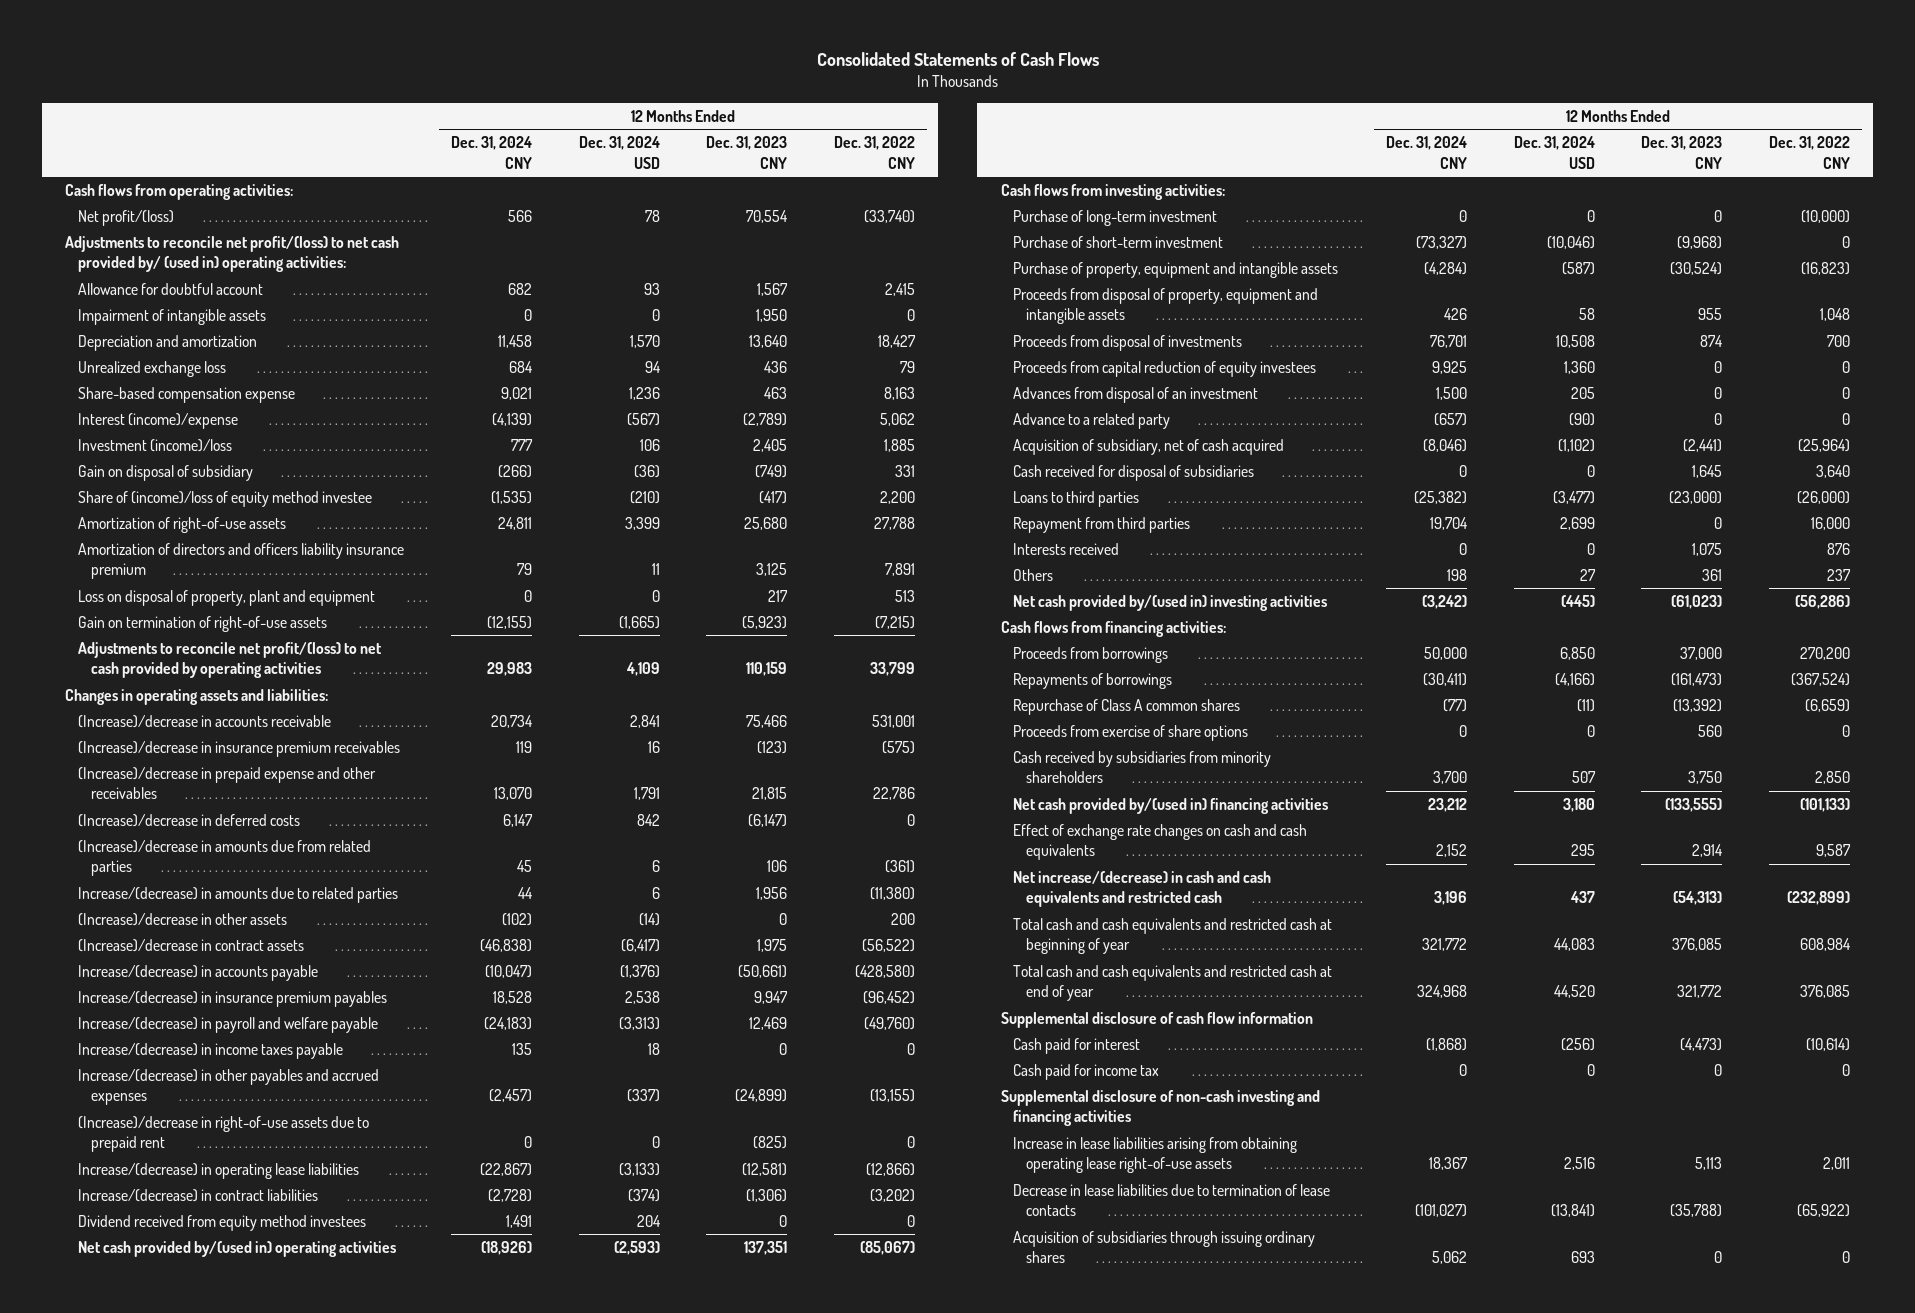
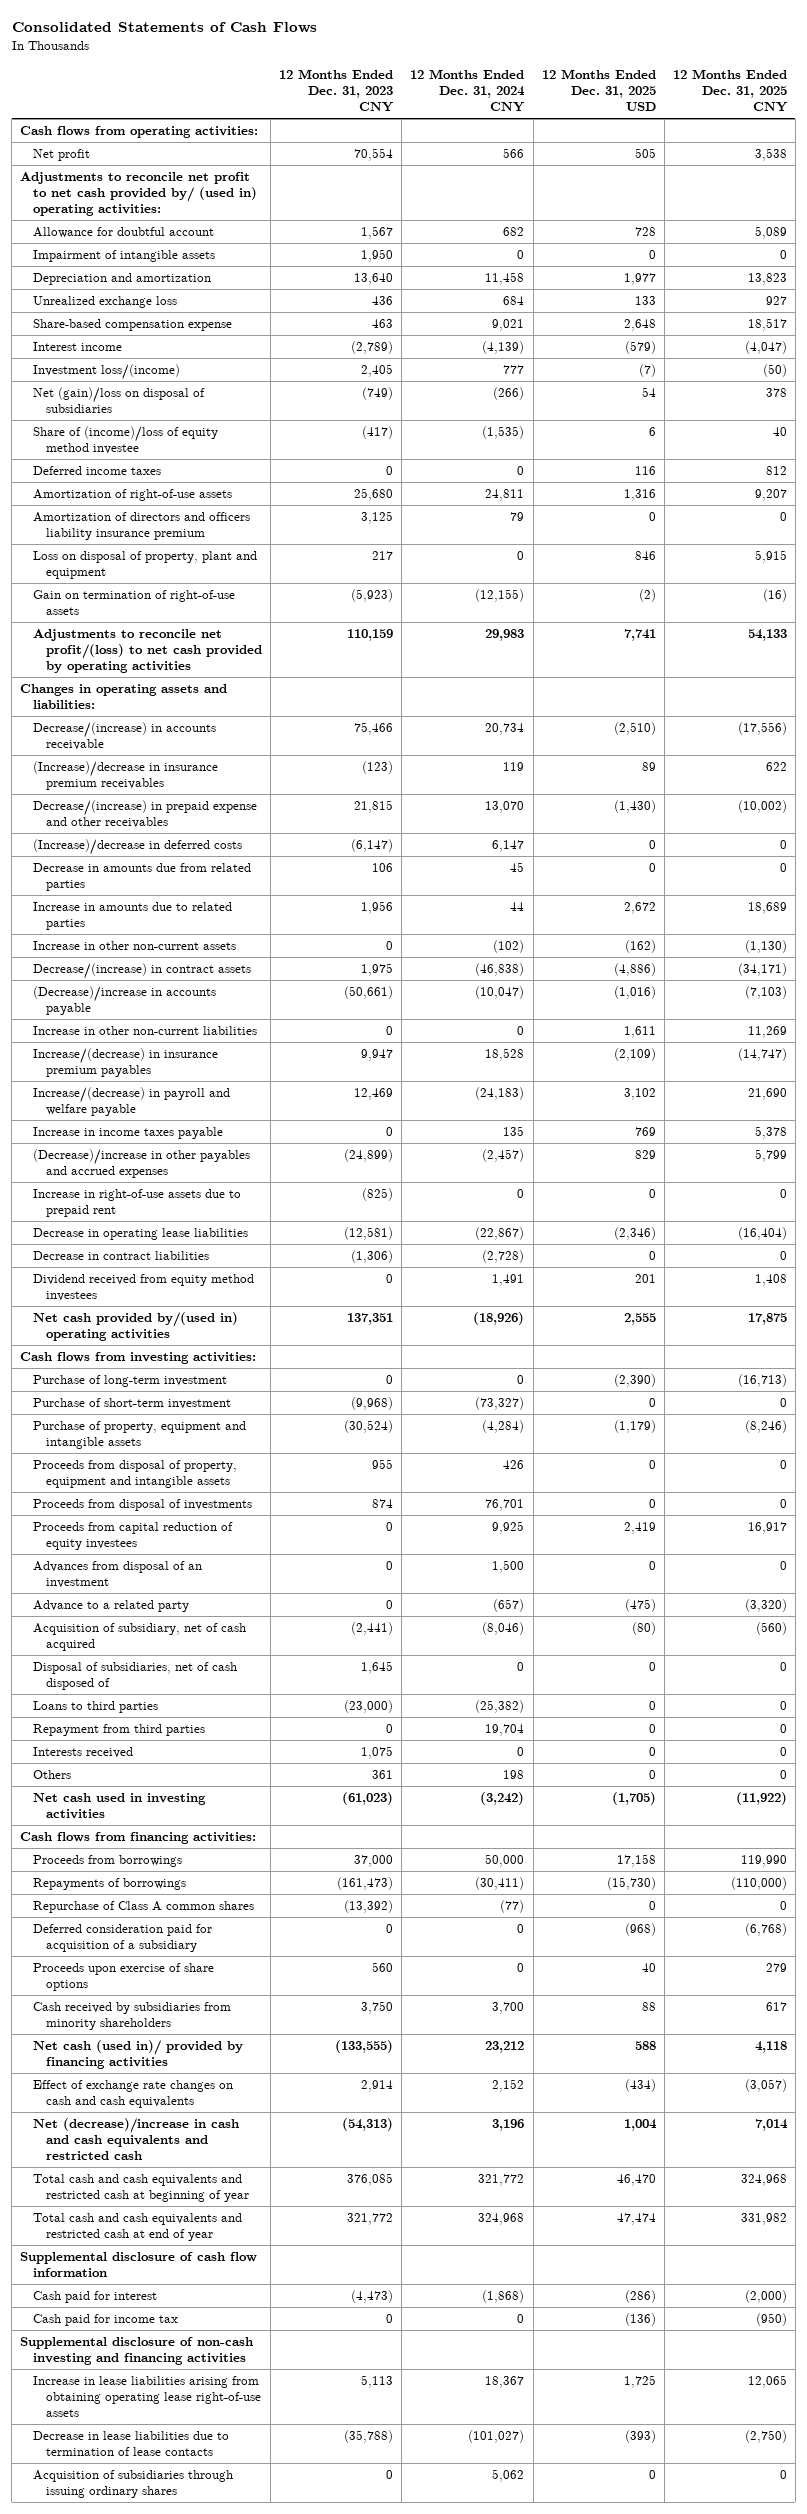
- | 12 Months Ended Dec. 31, 2024 CNY | 12 Months Ended Dec. 31, 2024 USD | 12 Months Ended Dec. 31, 2023 CNY | 12 Months Ended Dec. 31, 2022 CNY
+ | 12 Months Ended Dec. 31, 2023 CNY | 12 Months Ended Dec. 31, 2024 CNY | 12 Months Ended Dec. 31, 2025 USD | 12 Months Ended Dec. 31, 2025 CNY
- Net profit/(loss) | 566 | 78 | 70,554 | (33,740)
- Adjustments to reconcile net profit/(loss) to net cash provided by/ (used in) operating activities:
+ Net profit | 70,554 | 566 | 505 | 3,538
+ Adjustments to reconcile net profit to net cash provided by/ (used in) operating activities:
- Interest (income)/expense | (4,139) | (567) | (2,789) | 5,062
- Investment (income)/loss | 777 | 106 | 2,405 | 1,885
- Gain on disposal of subsidiary | (266) | (36) | (749) | 331
+ Interest income | (2,789) | (4,139) | (579) | (4,047)
+ Investment loss/(income) | 2,405 | 777 | (7) | (50)
+ Net (gain)/loss on disposal of subsidiaries | (749) | (266) | 54 | 378
+ Deferred income taxes | 0 | 0 | 116 | 812
- (Increase)/decrease in accounts receivable | 20,734 | 2,841 | 75,466 | 531,001
+ Decrease/(increase) in accounts receivable | 75,466 | 20,734 | (2,510) | (17,556)
- (Increase)/decrease in prepaid expense and other receivables | 13,070 | 1,791 | 21,815 | 22,786
+ Decrease/(increase) in prepaid expense and other receivables | 21,815 | 13,070 | (1,430) | (10,002)
- (Increase)/decrease in amounts due from related parties | 45 | 6 | 106 | (361)
- Increase/(decrease) in amounts due to related parties | 44 | 6 | 1,956 | (11,380)
- (Increase)/decrease in other assets | (102) | (14) | 0 | 200
- (Increase)/decrease in contract assets | (46,838) | (6,417) | 1,975 | (56,522)
- Increase/(decrease) in accounts payable | (10,047) | (1,376) | (50,661) | (428,580)
+ Decrease in amounts due from related parties | 106 | 45 | 0 | 0
+ Increase in amounts due to related parties | 1,956 | 44 | 2,672 | 18,689
+ Increase in other non-current assets | 0 | (102) | (162) | (1,130)
+ Decrease/(increase) in contract assets | 1,975 | (46,838) | (4,886) | (34,171)
+ (Decrease)/increase in accounts payable | (50,661) | (10,047) | (1,016) | (7,103)
+ Increase in other non-current liabilities | 0 | 0 | 1,611 | 11,269
- Increase/(decrease) in income taxes payable | 135 | 18 | 0 | 0
- Increase/(decrease) in other payables and accrued expenses | (2,457) | (337) | (24,899) | (13,155)
- (Increase)/decrease in right-of-use assets due to prepaid rent | 0 | 0 | (825) | 0
- Increase/(decrease) in operating lease liabilities | (22,867) | (3,133) | (12,581) | (12,866)
- Increase/(decrease) in contract liabilities | (2,728) | (374) | (1,306) | (3,202)
+ Increase in income taxes payable | 0 | 135 | 769 | 5,378
+ (Decrease)/increase in other payables and accrued expenses | (24,899) | (2,457) | 829 | 5,799
+ Increase in right-of-use assets due to prepaid rent | (825) | 0 | 0 | 0
+ Decrease in operating lease liabilities | (12,581) | (22,867) | (2,346) | (16,404)
+ Decrease in contract liabilities | (1,306) | (2,728) | 0 | 0
- Cash received for disposal of subsidiaries | 0 | 0 | 1,645 | 3,640
+ Disposal of subsidiaries, net of cash disposed of | 1,645 | 0 | 0 | 0
- Net cash provided by/(used in) investing activities | (3,242) | (445) | (61,023) | (56,286)
+ Net cash used in investing activities | (61,023) | (3,242) | (1,705) | (11,922)
- Proceeds from exercise of share options | 0 | 0 | 560 | 0
+ Deferred consideration paid for acquisition of a subsidiary | 0 | 0 | (968) | (6,768)
+ Proceeds upon exercise of share options | 560 | 0 | 40 | 279
- Net cash provided by/(used in) financing activities | 23,212 | 3,180 | (133,555) | (101,133)
+ Net cash (used in)/ provided by financing activities | (133,555) | 23,212 | 588 | 4,118
- Net increase/(decrease) in cash and cash equivalents and restricted cash | 3,196 | 437 | (54,313) | (232,899)
+ Net (decrease)/increase in cash and cash equivalents and restricted cash | (54,313) | 3,196 | 1,004 | 7,014

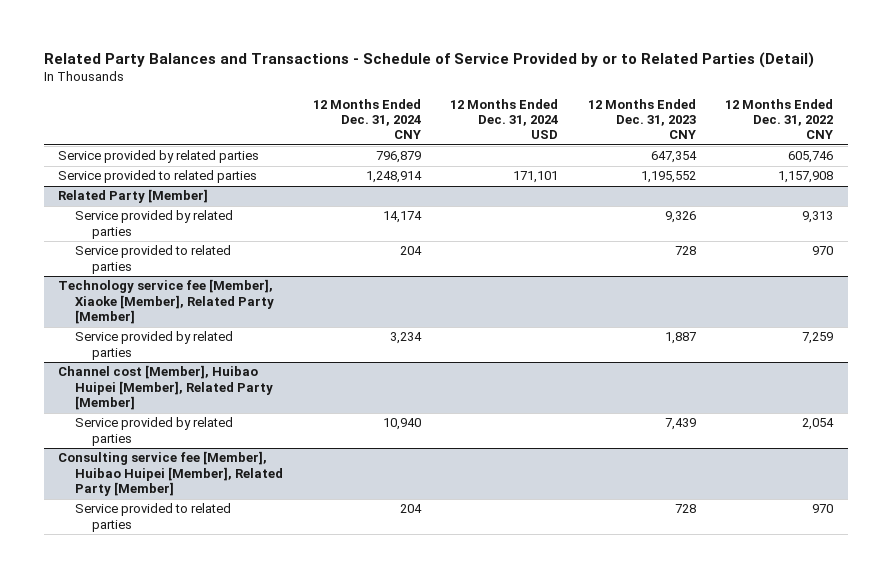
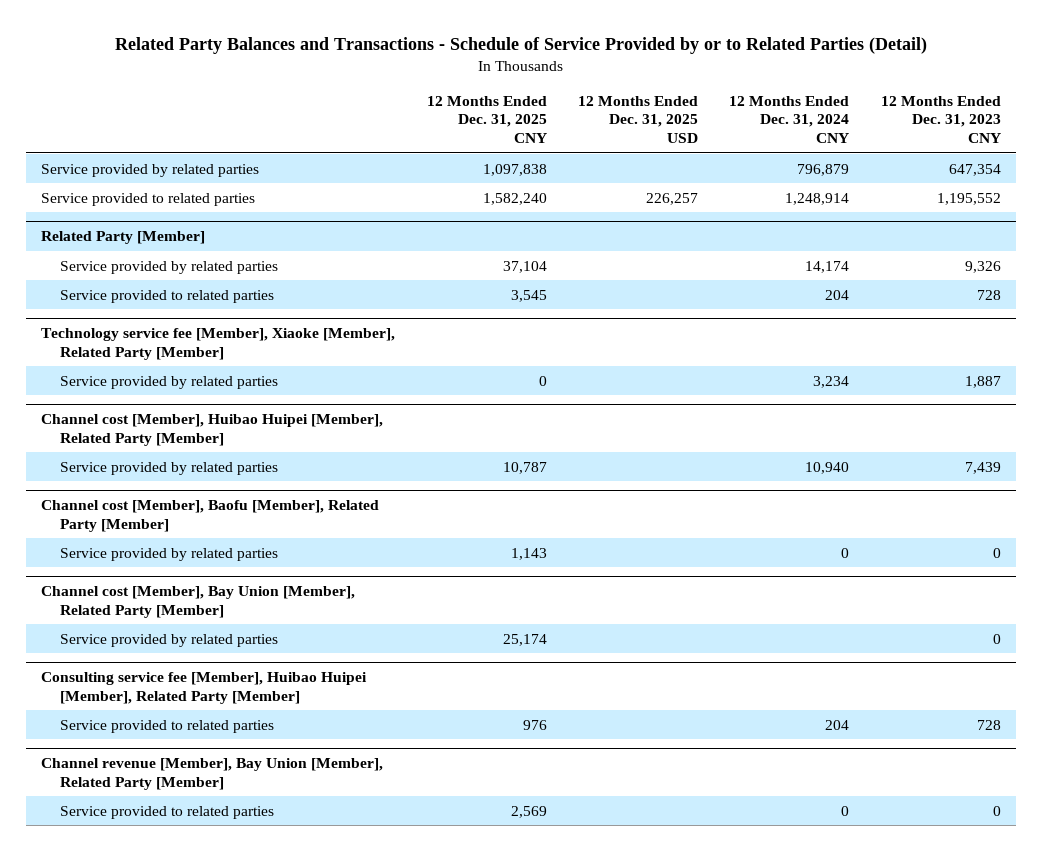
- | 12 Months Ended Dec. 31, 2024 CNY | 12 Months Ended Dec. 31, 2024 USD | 12 Months Ended Dec. 31, 2023 CNY | 12 Months Ended Dec. 31, 2022 CNY
+ | 12 Months Ended Dec. 31, 2025 CNY | 12 Months Ended Dec. 31, 2025 USD | 12 Months Ended Dec. 31, 2024 CNY | 12 Months Ended Dec. 31, 2023 CNY
+ Channel cost [Member], Baofu [Member], Related Party [Member]
+ Service provided by related parties | 1,143 | | 0 | 0
+ Channel cost [Member], Bay Union [Member], Related Party [Member]
+ Service provided by related parties | 25,174 | | | 0
+ Channel revenue [Member], Bay Union [Member], Related Party [Member]
+ Service provided to related parties | 2,569 | | 0 | 0

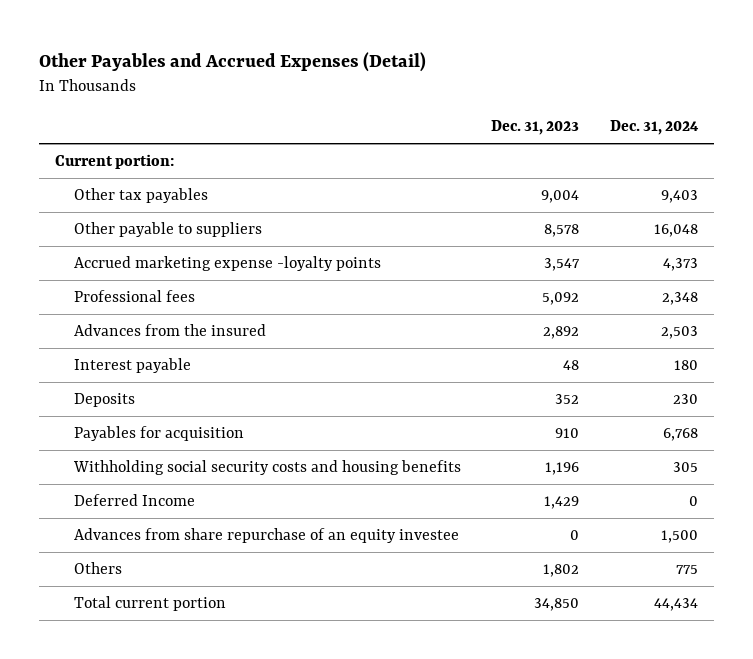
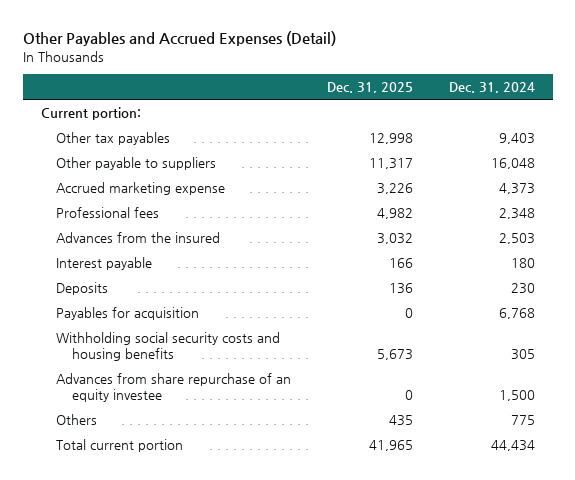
- | Dec. 31, 2023 | Dec. 31, 2024
+ | Dec. 31, 2025 | Dec. 31, 2024
- Accrued marketing expense -loyalty points | 3,547 | 4,373
+ Accrued marketing expense | 3,226 | 4,373
- Deferred Income | 1,429 | 0

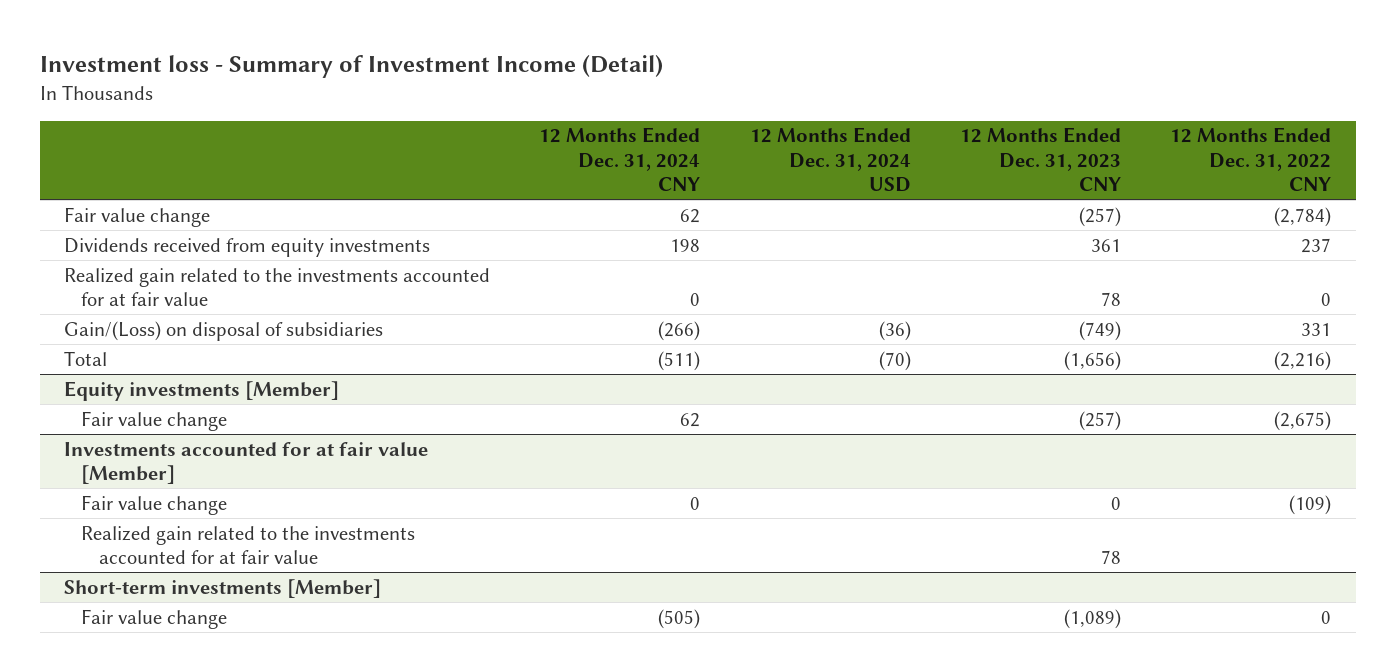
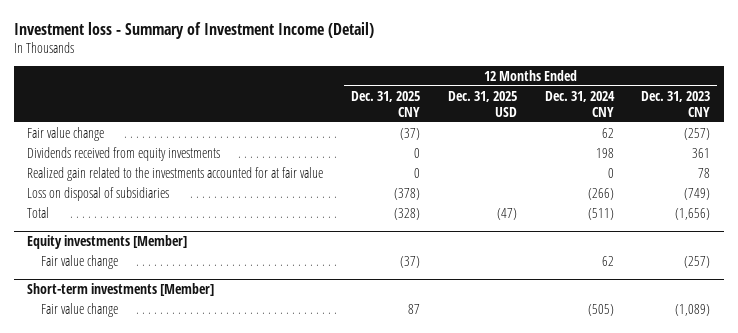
- | 12 Months Ended Dec. 31, 2024 CNY | 12 Months Ended Dec. 31, 2024 USD | 12 Months Ended Dec. 31, 2023 CNY | 12 Months Ended Dec. 31, 2022 CNY
+ | 12 Months Ended Dec. 31, 2025 CNY | 12 Months Ended Dec. 31, 2025 USD | 12 Months Ended Dec. 31, 2024 CNY | 12 Months Ended Dec. 31, 2023 CNY
- Gain/(Loss) on disposal of subsidiaries | (266) | (36) | (749) | 331
+ Loss on disposal of subsidiaries | (378) | | (266) | (749)
- Investments accounted for at fair value [Member]
- Fair value change | 0 | | 0 | (109)
- Realized gain related to the investments accounted for at fair value | | | 78 |

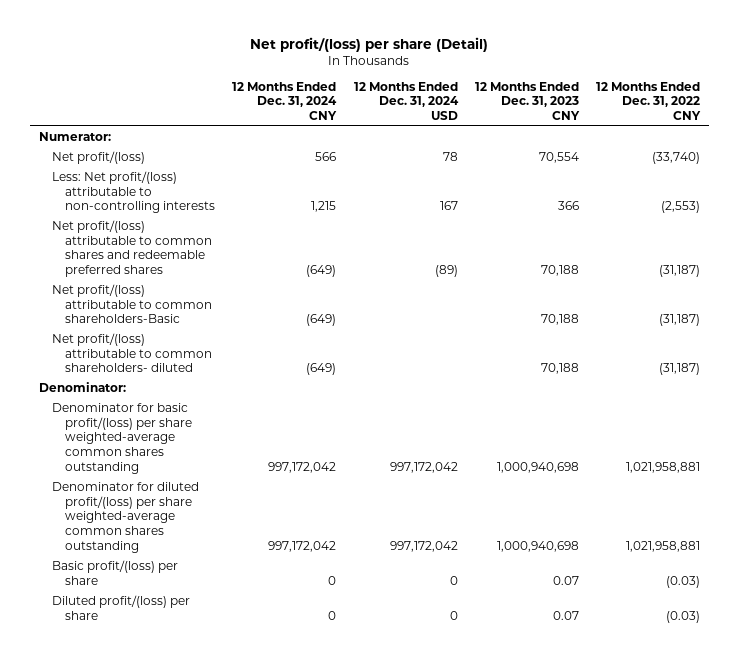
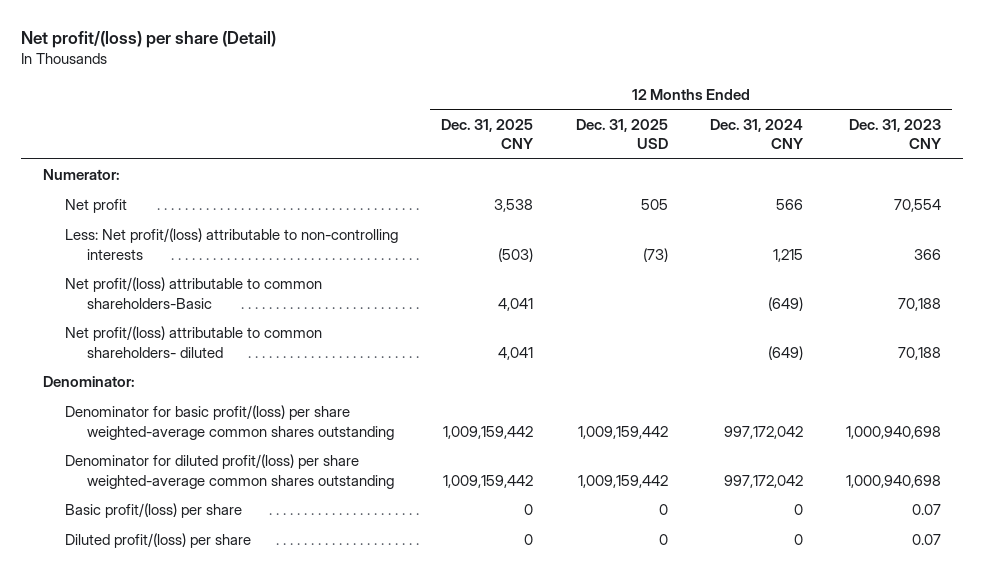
- | 12 Months Ended Dec. 31, 2024 CNY | 12 Months Ended Dec. 31, 2024 USD | 12 Months Ended Dec. 31, 2023 CNY | 12 Months Ended Dec. 31, 2022 CNY
+ | 12 Months Ended Dec. 31, 2025 CNY | 12 Months Ended Dec. 31, 2025 USD | 12 Months Ended Dec. 31, 2024 CNY | 12 Months Ended Dec. 31, 2023 CNY
- Net profit/(loss) | 566 | 78 | 70,554 | (33,740)
+ Net profit | 3,538 | 505 | 566 | 70,554
- Net profit/(loss) attributable to common shares and redeemable preferred shares | (649) | (89) | 70,188 | (31,187)

